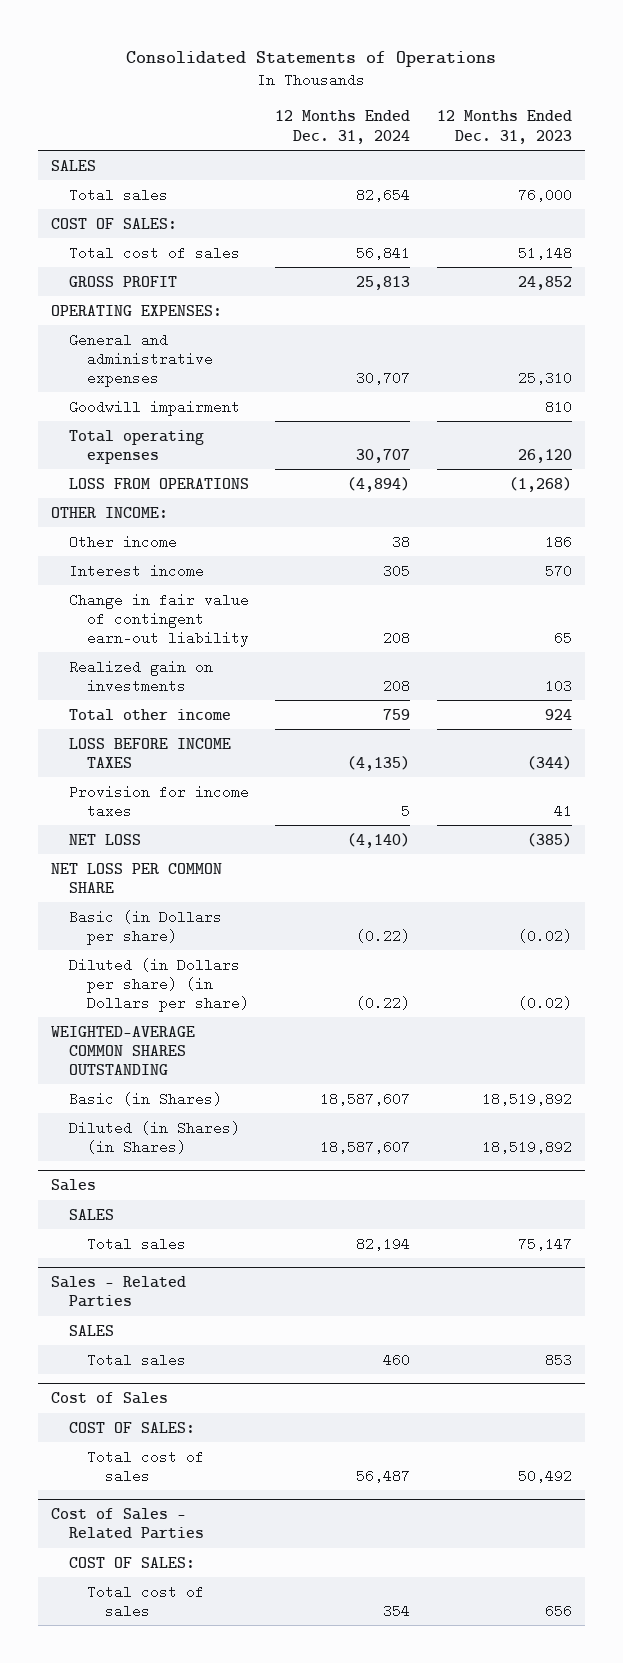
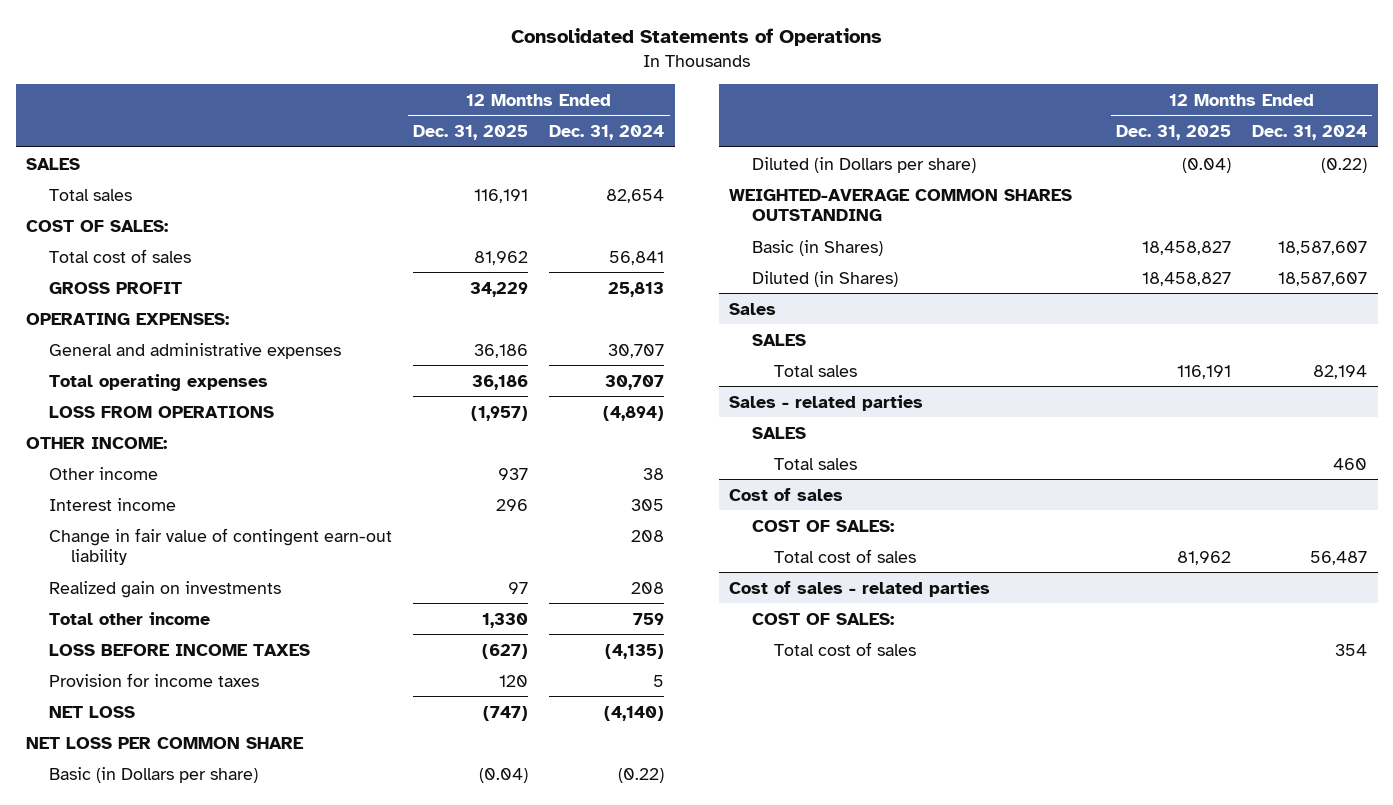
- | 12 Months Ended Dec. 31, 2024 | 12 Months Ended Dec. 31, 2023
+ | 12 Months Ended Dec. 31, 2025 | 12 Months Ended Dec. 31, 2024
- Goodwill impairment | | 810
- Diluted (in Dollars per share) (in Dollars per share) | (0.22) | (0.02)
+ Diluted (in Dollars per share) | (0.04) | (0.22)
- Diluted (in Shares) (in Shares) | 18,587,607 | 18,519,892
+ Diluted (in Shares) | 18,458,827 | 18,587,607
- Sales - Related Parties
+ Sales - related parties
- Cost of Sales
+ Cost of sales
- Cost of Sales - Related Parties
+ Cost of sales - related parties

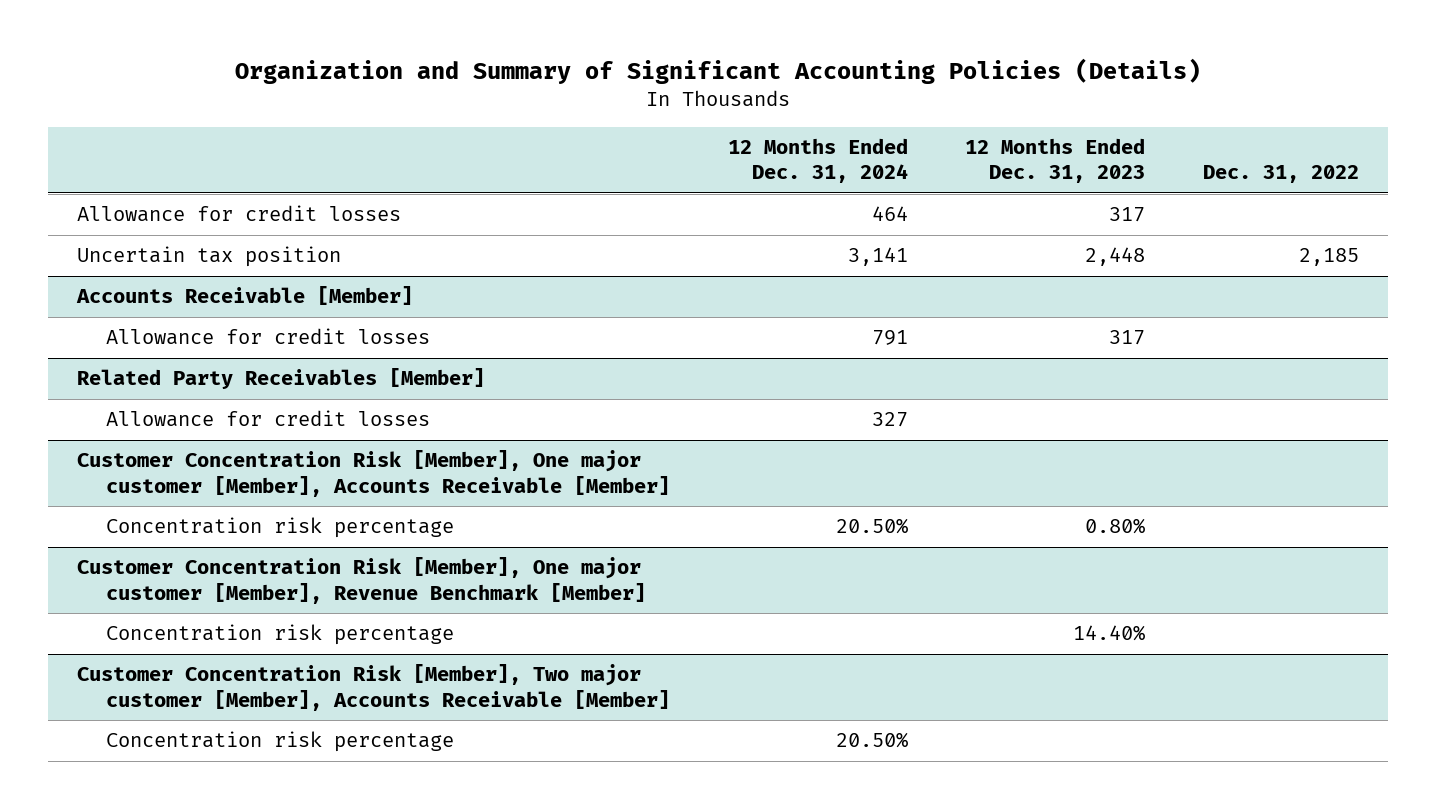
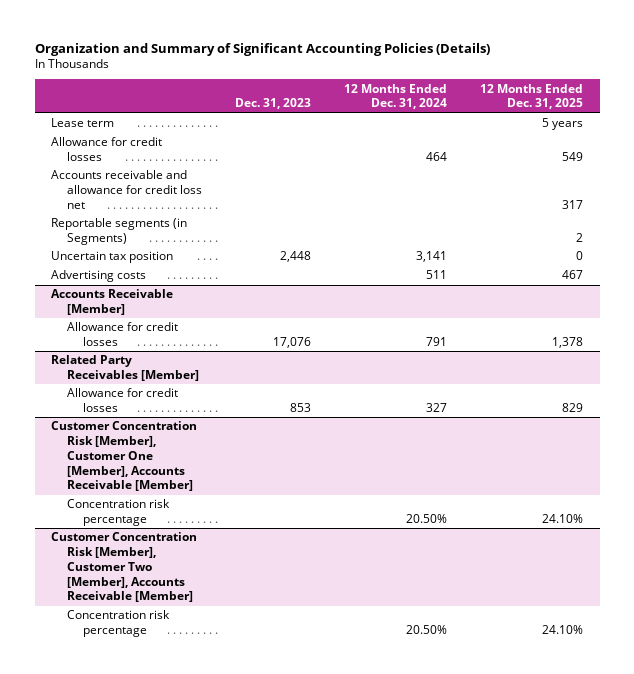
- | 12 Months Ended Dec. 31, 2024 | 12 Months Ended Dec. 31, 2023 | Dec. 31, 2022
+ | Dec. 31, 2023 | 12 Months Ended Dec. 31, 2024 | 12 Months Ended Dec. 31, 2025
+ Lease term | | | 5 years
+ Accounts receivable and allowance for credit loss net | | | 317
+ Reportable segments (in Segments) | | | 2
+ Advertising costs | | 511 | 467
- Customer Concentration Risk [Member], One major customer [Member], Accounts Receivable [Member]
+ Customer Concentration Risk [Member], Customer One [Member], Accounts Receivable [Member]
- Customer Concentration Risk [Member], One major customer [Member], Revenue Benchmark [Member]
- Concentration risk percentage | | 14.40% |
- Customer Concentration Risk [Member], Two major customer [Member], Accounts Receivable [Member]
+ Customer Concentration Risk [Member], Customer Two [Member], Accounts Receivable [Member]

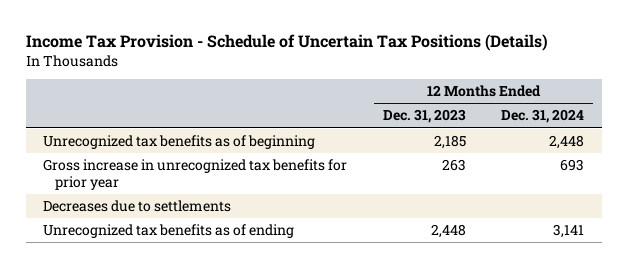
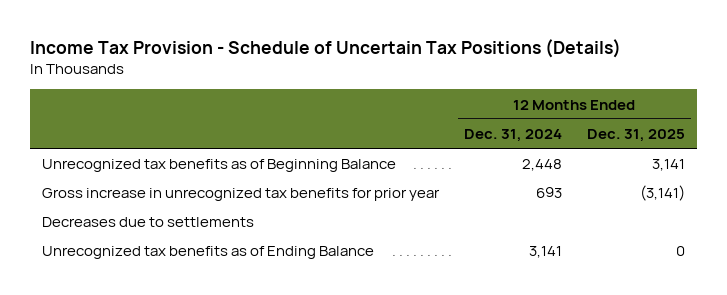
- | 12 Months Ended Dec. 31, 2023 | 12 Months Ended Dec. 31, 2024
+ | 12 Months Ended Dec. 31, 2024 | 12 Months Ended Dec. 31, 2025
- Unrecognized tax benefits as of beginning | 2,185 | 2,448
+ Unrecognized tax benefits as of Beginning Balance | 2,448 | 3,141
- Unrecognized tax benefits as of ending | 2,448 | 3,141
+ Unrecognized tax benefits as of Ending Balance | 3,141 | 0

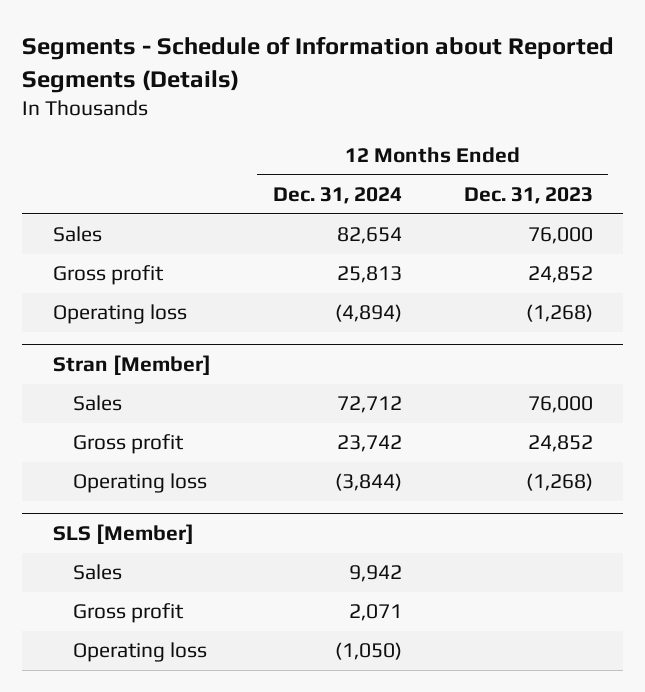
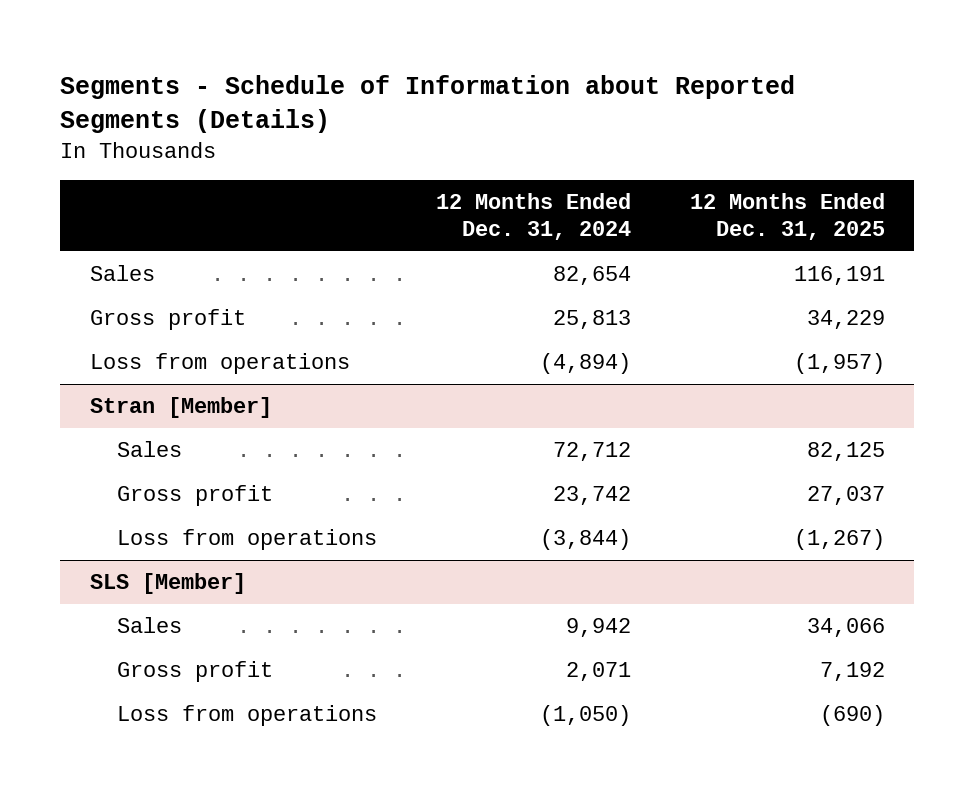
- | 12 Months Ended Dec. 31, 2024 | 12 Months Ended Dec. 31, 2023
+ | 12 Months Ended Dec. 31, 2024 | 12 Months Ended Dec. 31, 2025
- Operating loss | (4,894) | (1,268)
+ Loss from operations | (4,894) | (1,957)
@ Stran [Member]
- Operating loss | (3,844) | (1,268)
+ Loss from operations | (3,844) | (1,267)
@ SLS [Member]
- Operating loss | (1,050) |
+ Loss from operations | (1,050) | (690)

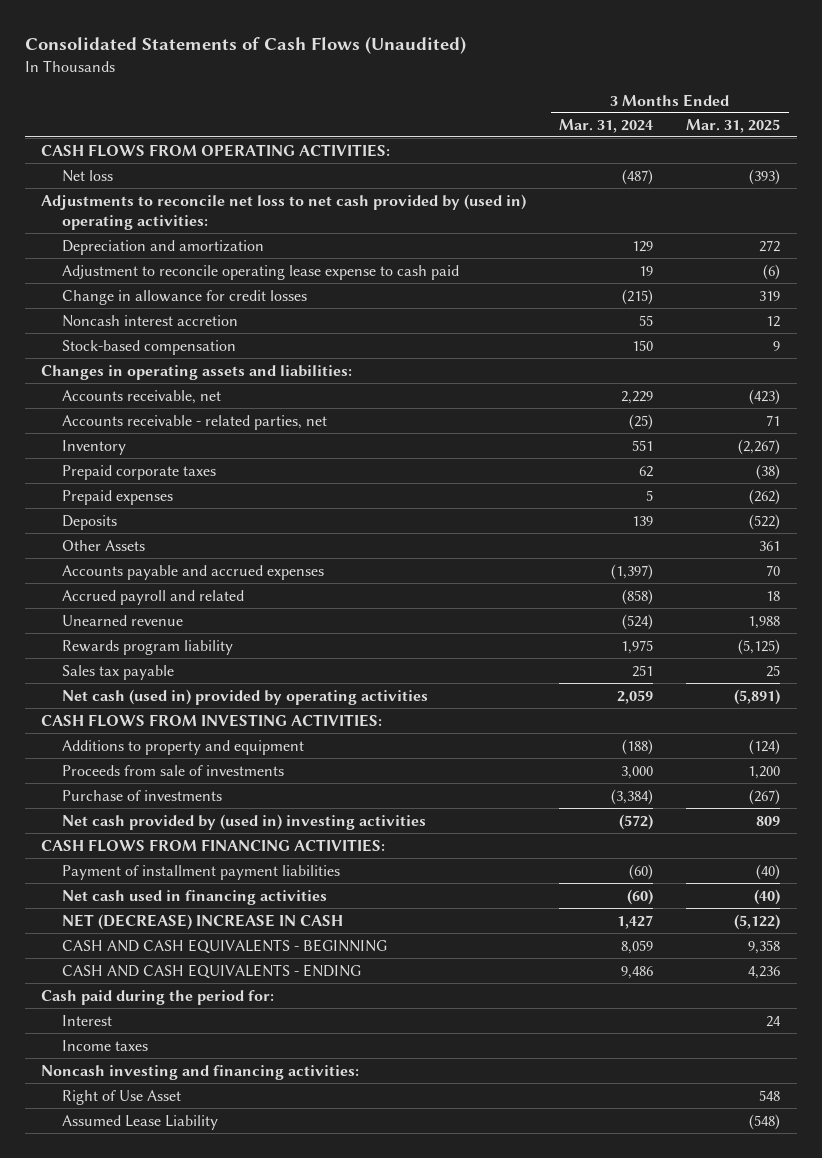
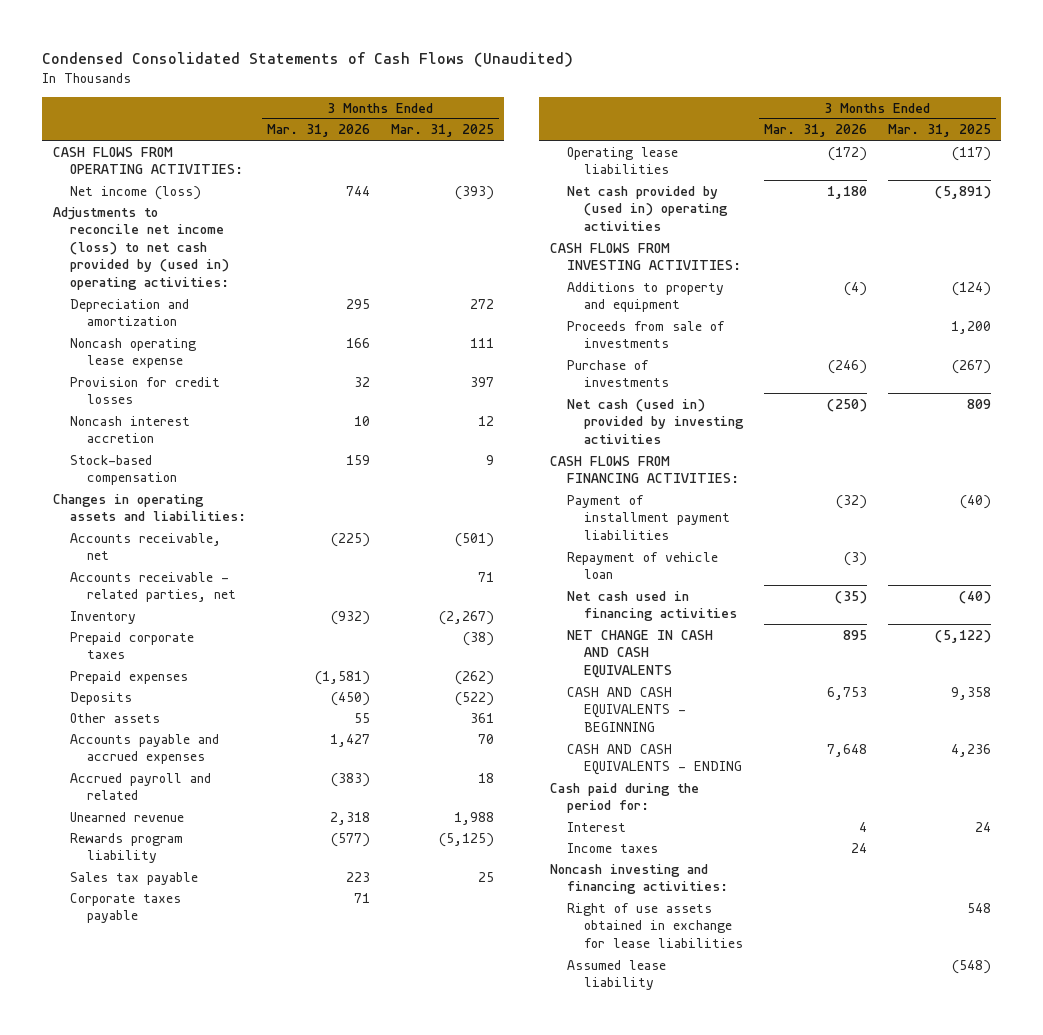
- Consolidated Statements of Cash Flows (Unaudited)
+ Condensed Consolidated Statements of Cash Flows (Unaudited)
- | 3 Months Ended Mar. 31, 2024 | 3 Months Ended Mar. 31, 2025
+ | 3 Months Ended Mar. 31, 2026 | 3 Months Ended Mar. 31, 2025
- Net loss | (487) | (393)
- Adjustments to reconcile net loss to net cash provided by (used in) operating activities:
+ Net income (loss) | 744 | (393)
+ Adjustments to reconcile net income (loss) to net cash provided by (used in) operating activities:
- Adjustment to reconcile operating lease expense to cash paid | 19 | (6)
- Change in allowance for credit losses | (215) | 319
+ Noncash operating lease expense | 166 | 111
+ Provision for credit losses | 32 | 397
- Accounts receivable, net | 2,229 | (423)
+ Accounts receivable, net | (225) | (501)
- Other Assets | | 361
+ Other assets | 55 | 361
- Net cash (used in) provided by operating activities | 2,059 | (5,891)
+ Corporate taxes payable | 71 |
+ Operating lease liabilities | (172) | (117)
+ Net cash provided by (used in) operating activities | 1,180 | (5,891)
- Net cash provided by (used in) investing activities | (572) | 809
+ Net cash (used in) provided by investing activities | (250) | 809
+ Repayment of vehicle loan | (3) |
- NET (DECREASE) INCREASE IN CASH | 1,427 | (5,122)
+ NET CHANGE IN CASH AND CASH EQUIVALENTS | 895 | (5,122)
- Right of Use Asset | | 548
- Assumed Lease Liability | | (548)
+ Right of use assets obtained in exchange for lease liabilities | | 548
+ Assumed lease liability | | (548)

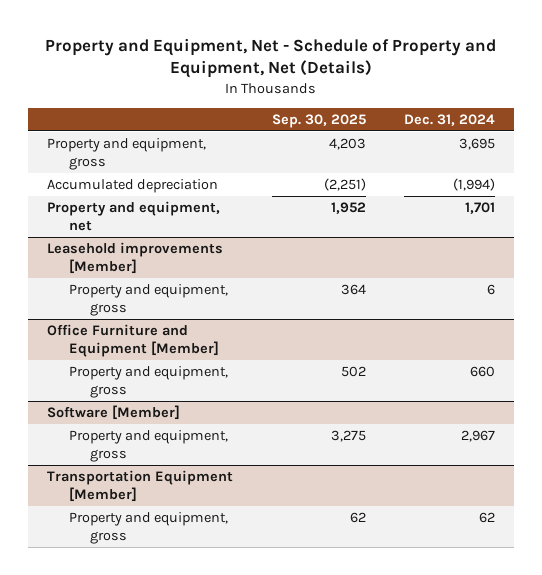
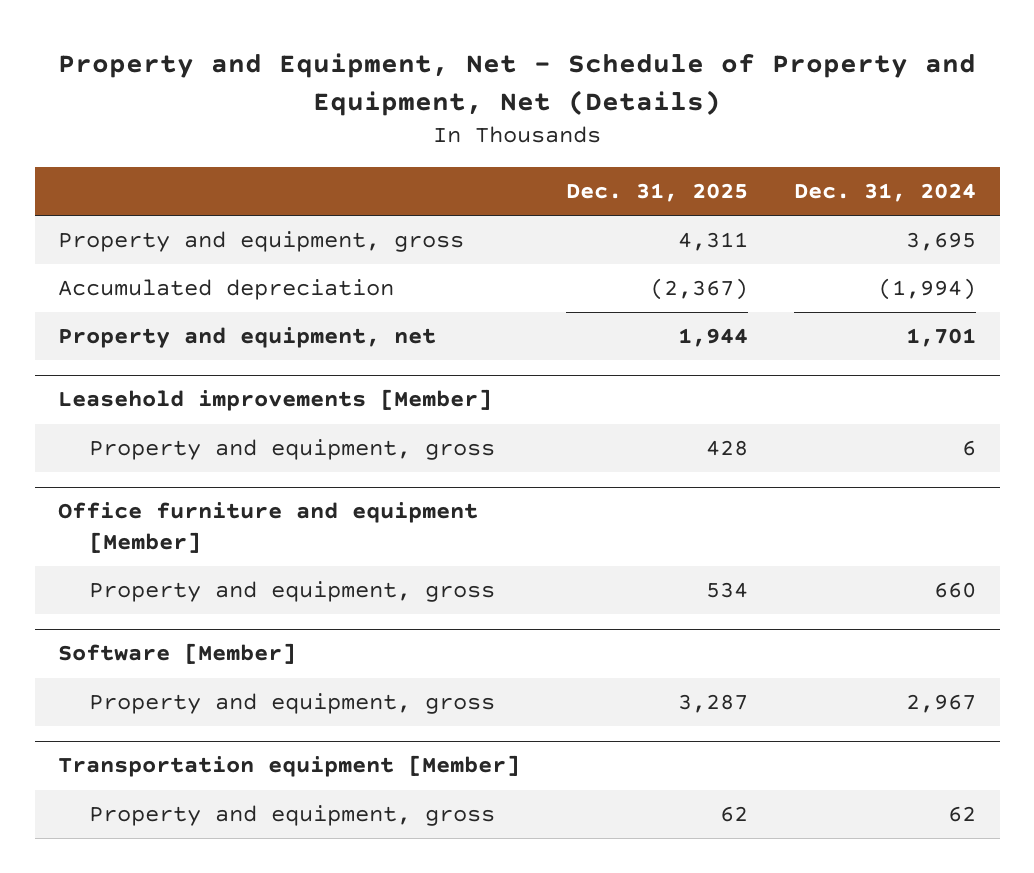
- | Sep. 30, 2025 | Dec. 31, 2024
+ | Dec. 31, 2025 | Dec. 31, 2024
- Office Furniture and Equipment [Member]
+ Office furniture and equipment [Member]
- Transportation Equipment [Member]
+ Transportation equipment [Member]

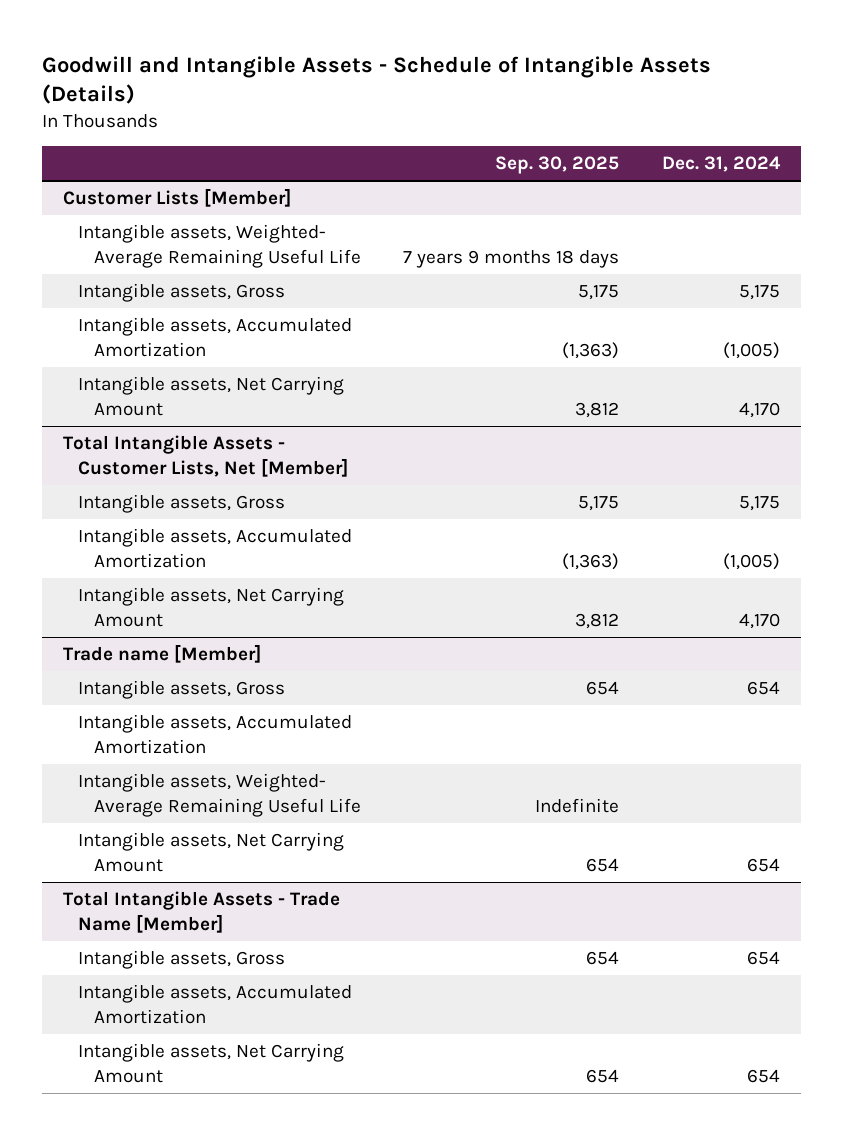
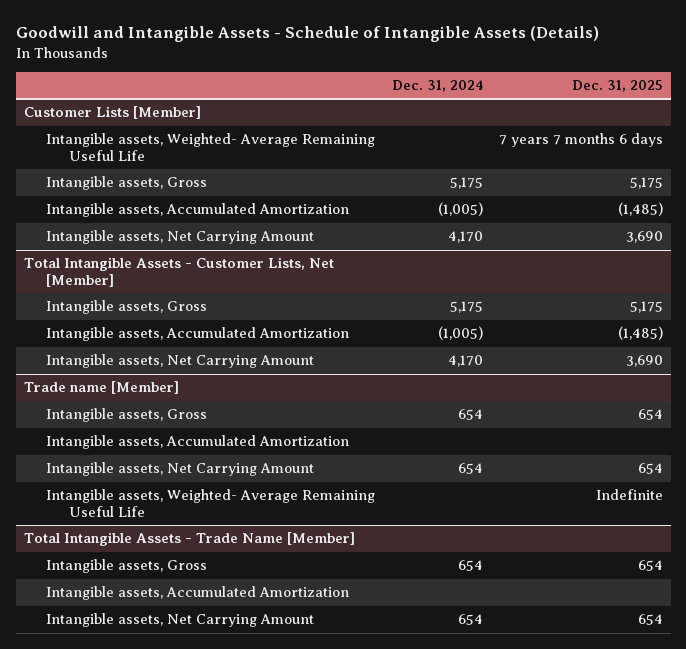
- | Sep. 30, 2025 | Dec. 31, 2024
+ | Dec. 31, 2024 | Dec. 31, 2025
@ Trade name [Member]
moved down: Intangible assets, Weighted- Average Remaining Useful Life | | Indefinite

